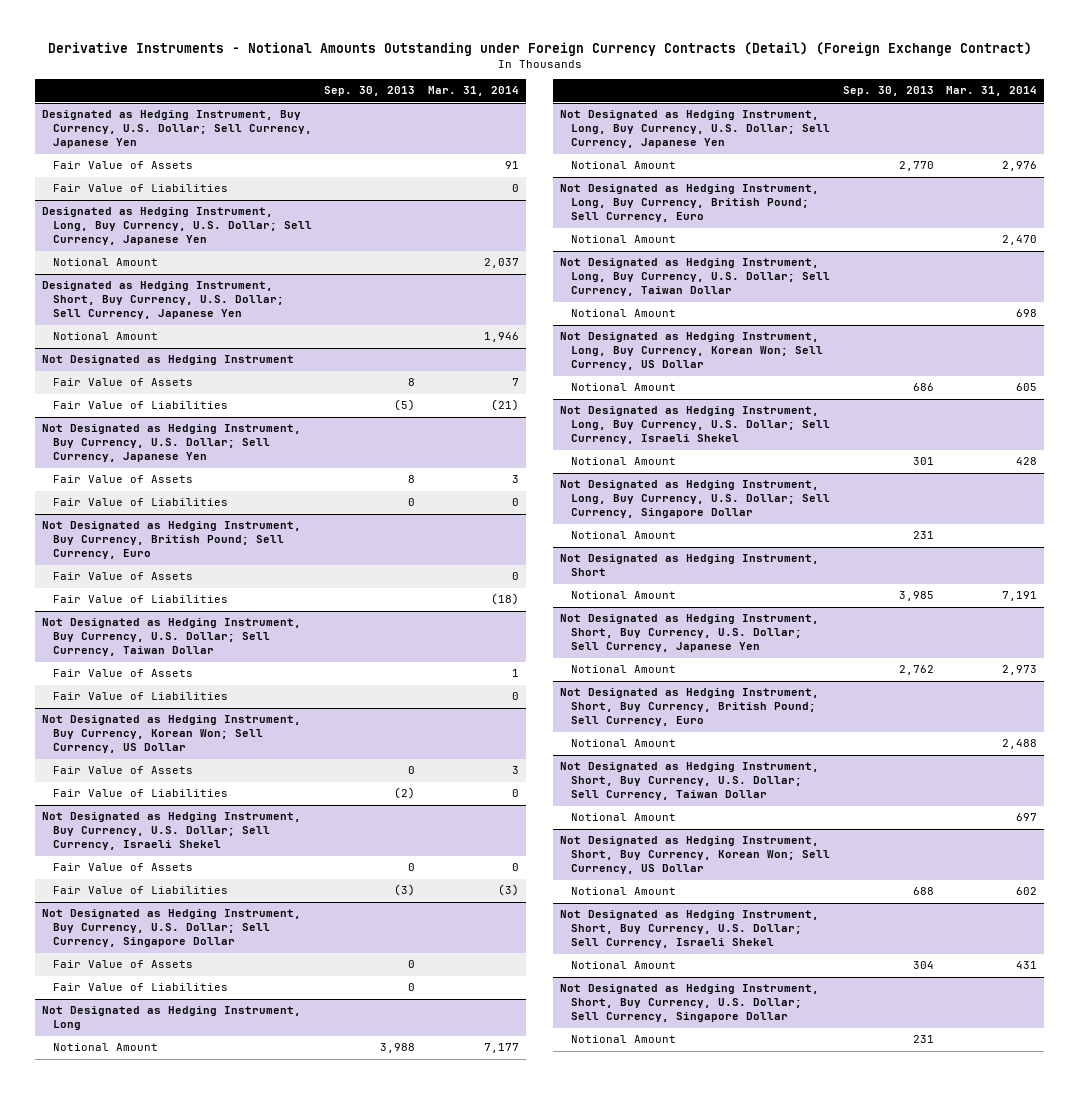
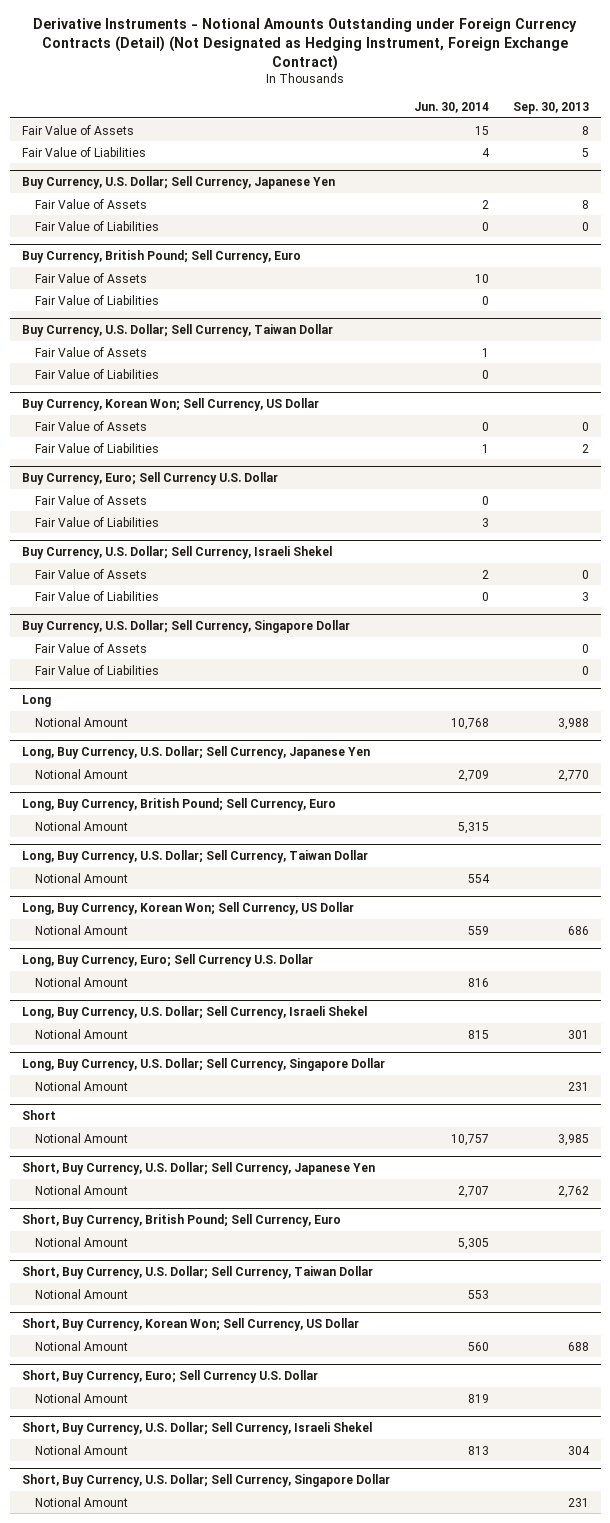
- Derivative Instruments - Notional Amounts Outstanding under Foreign Currency Contracts (Detail) (Foreign Exchange Contract)
+ Derivative Instruments - Notional Amounts Outstanding under Foreign Currency Contracts (Detail) (Not Designated as Hedging Instrument, Foreign Exchange Contract)
- | Sep. 30, 2013 | Mar. 31, 2014
+ | Jun. 30, 2014 | Sep. 30, 2013
- Designated as Hedging Instrument, Buy Currency, U.S. Dollar; Sell Currency, Japanese Yen
- Fair Value of Assets | | 91
- Fair Value of Liabilities | | 0
- Designated as Hedging Instrument, Long, Buy Currency, U.S. Dollar; Sell Currency, Japanese Yen
- Notional Amount | | 2,037
- Designated as Hedging Instrument, Short, Buy Currency, U.S. Dollar; Sell Currency, Japanese Yen
- Notional Amount | | 1,946
- Not Designated as Hedging Instrument
- Fair Value of Liabilities | (5) | (21)
- Not Designated as Hedging Instrument, Buy Currency, U.S. Dollar; Sell Currency, Japanese Yen
+ Fair Value of Liabilities | 4 | 5
+ Buy Currency, U.S. Dollar; Sell Currency, Japanese Yen
- Not Designated as Hedging Instrument, Buy Currency, British Pound; Sell Currency, Euro
+ Buy Currency, British Pound; Sell Currency, Euro
- Not Designated as Hedging Instrument, Buy Currency, U.S. Dollar; Sell Currency, Taiwan Dollar
+ Buy Currency, U.S. Dollar; Sell Currency, Taiwan Dollar
- Not Designated as Hedging Instrument, Buy Currency, Korean Won; Sell Currency, US Dollar
+ Buy Currency, Korean Won; Sell Currency, US Dollar
- Fair Value of Liabilities | (2) | 0
- Not Designated as Hedging Instrument, Buy Currency, U.S. Dollar; Sell Currency, Israeli Shekel
+ Fair Value of Liabilities | 1 | 2
+ Buy Currency, Euro; Sell Currency U.S. Dollar
+ Fair Value of Assets | 0 |
+ Fair Value of Liabilities | 3 |
+ Buy Currency, U.S. Dollar; Sell Currency, Israeli Shekel
- Fair Value of Liabilities | (3) | (3)
- Not Designated as Hedging Instrument, Buy Currency, U.S. Dollar; Sell Currency, Singapore Dollar
+ Fair Value of Liabilities | 0 | 3
+ Buy Currency, U.S. Dollar; Sell Currency, Singapore Dollar
- Not Designated as Hedging Instrument, Long
+ Long
- Not Designated as Hedging Instrument, Long, Buy Currency, U.S. Dollar; Sell Currency, Japanese Yen
+ Long, Buy Currency, U.S. Dollar; Sell Currency, Japanese Yen
- Not Designated as Hedging Instrument, Long, Buy Currency, British Pound; Sell Currency, Euro
+ Long, Buy Currency, British Pound; Sell Currency, Euro
- Not Designated as Hedging Instrument, Long, Buy Currency, U.S. Dollar; Sell Currency, Taiwan Dollar
+ Long, Buy Currency, U.S. Dollar; Sell Currency, Taiwan Dollar
- Not Designated as Hedging Instrument, Long, Buy Currency, Korean Won; Sell Currency, US Dollar
+ Long, Buy Currency, Korean Won; Sell Currency, US Dollar
- Not Designated as Hedging Instrument, Long, Buy Currency, U.S. Dollar; Sell Currency, Israeli Shekel
+ Long, Buy Currency, Euro; Sell Currency U.S. Dollar
+ Notional Amount | 816 |
+ Long, Buy Currency, U.S. Dollar; Sell Currency, Israeli Shekel
- Not Designated as Hedging Instrument, Long, Buy Currency, U.S. Dollar; Sell Currency, Singapore Dollar
+ Long, Buy Currency, U.S. Dollar; Sell Currency, Singapore Dollar
- Not Designated as Hedging Instrument, Short
+ Short
- Not Designated as Hedging Instrument, Short, Buy Currency, U.S. Dollar; Sell Currency, Japanese Yen
+ Short, Buy Currency, U.S. Dollar; Sell Currency, Japanese Yen
- Not Designated as Hedging Instrument, Short, Buy Currency, British Pound; Sell Currency, Euro
+ Short, Buy Currency, British Pound; Sell Currency, Euro
- Not Designated as Hedging Instrument, Short, Buy Currency, U.S. Dollar; Sell Currency, Taiwan Dollar
+ Short, Buy Currency, U.S. Dollar; Sell Currency, Taiwan Dollar
- Not Designated as Hedging Instrument, Short, Buy Currency, Korean Won; Sell Currency, US Dollar
+ Short, Buy Currency, Korean Won; Sell Currency, US Dollar
- Not Designated as Hedging Instrument, Short, Buy Currency, U.S. Dollar; Sell Currency, Israeli Shekel
+ Short, Buy Currency, Euro; Sell Currency U.S. Dollar
+ Notional Amount | 819 |
+ Short, Buy Currency, U.S. Dollar; Sell Currency, Israeli Shekel
- Not Designated as Hedging Instrument, Short, Buy Currency, U.S. Dollar; Sell Currency, Singapore Dollar
+ Short, Buy Currency, U.S. Dollar; Sell Currency, Singapore Dollar

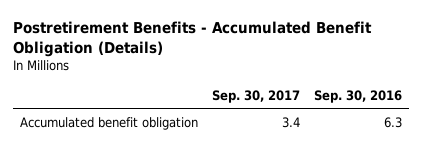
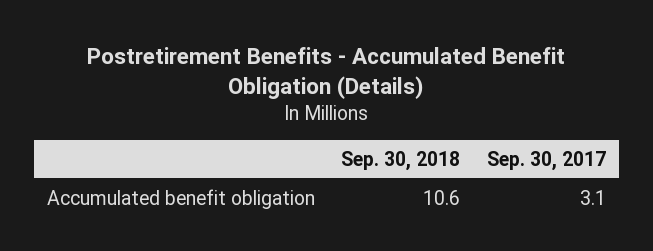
- | Sep. 30, 2017 | Sep. 30, 2016
+ | Sep. 30, 2018 | Sep. 30, 2017
- Accumulated benefit obligation | 3.4 | 6.3
+ Accumulated benefit obligation | 10.6 | 3.1

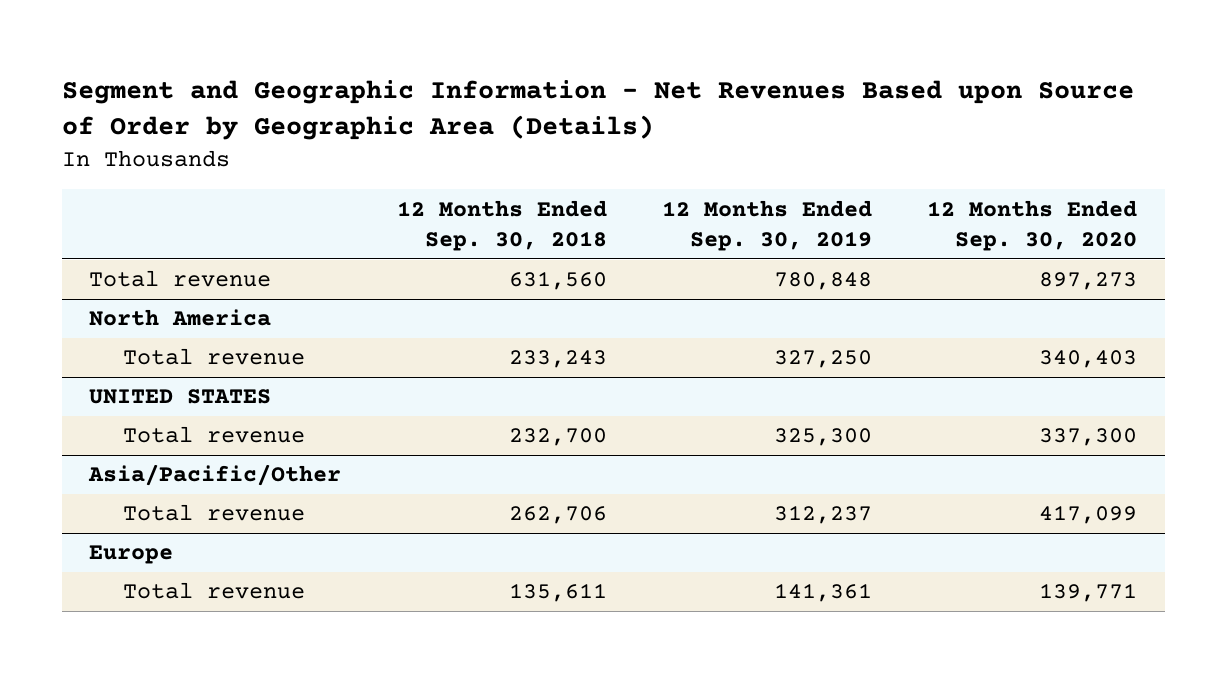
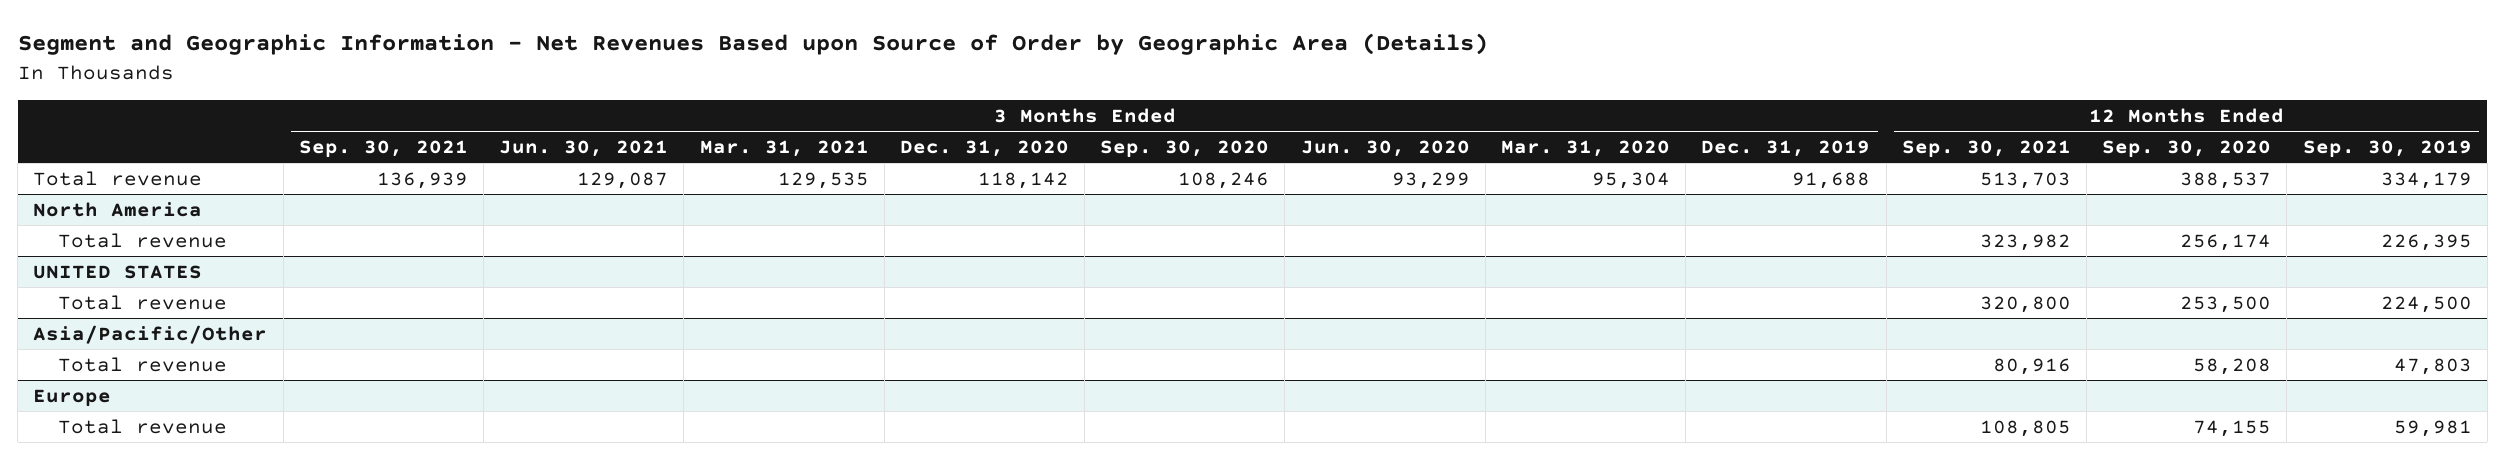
- | 12 Months Ended Sep. 30, 2018 | 12 Months Ended Sep. 30, 2019 | 12 Months Ended Sep. 30, 2020
+ | 3 Months Ended Sep. 30, 2021 | 3 Months Ended Jun. 30, 2021 | 3 Months Ended Mar. 31, 2021 | 3 Months Ended Dec. 31, 2020 | 3 Months Ended Sep. 30, 2020 | 3 Months Ended Jun. 30, 2020 | 3 Months Ended Mar. 31, 2020 | 3 Months Ended Dec. 31, 2019 | 12 Months Ended Sep. 30, 2021 | 12 Months Ended Sep. 30, 2020 | 12 Months Ended Sep. 30, 2019
- Total revenue | 631,560 | 780,848 | 897,273
+ Total revenue | 136,939 | 129,087 | 129,535 | 118,142 | 108,246 | 93,299 | 95,304 | 91,688 | 513,703 | 388,537 | 334,179
@ North America
- Total revenue | 233,243 | 327,250 | 340,403
+ Total revenue | | | | | | | | | 323,982 | 256,174 | 226,395
@ UNITED STATES
- Total revenue | 232,700 | 325,300 | 337,300
+ Total revenue | | | | | | | | | 320,800 | 253,500 | 224,500
@ Asia/Pacific/Other
- Total revenue | 262,706 | 312,237 | 417,099
+ Total revenue | | | | | | | | | 80,916 | 58,208 | 47,803
@ Europe
- Total revenue | 135,611 | 141,361 | 139,771
+ Total revenue | | | | | | | | | 108,805 | 74,155 | 59,981

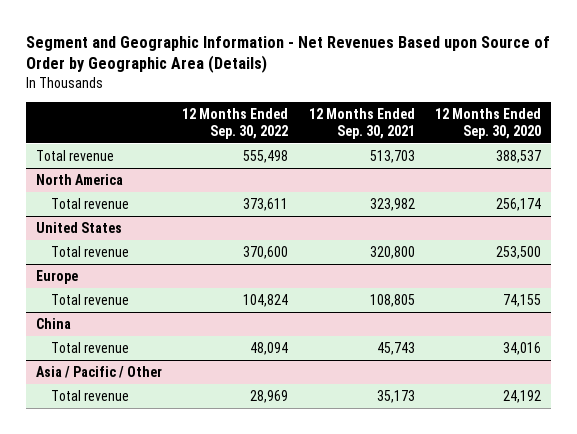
- | 3 Months Ended Sep. 30, 2021 | 3 Months Ended Jun. 30, 2021 | 3 Months Ended Mar. 31, 2021 | 3 Months Ended Dec. 31, 2020 | 3 Months Ended Sep. 30, 2020 | 3 Months Ended Jun. 30, 2020 | 3 Months Ended Mar. 31, 2020 | 3 Months Ended Dec. 31, 2019 | 12 Months Ended Sep. 30, 2021 | 12 Months Ended Sep. 30, 2020 | 12 Months Ended Sep. 30, 2019
+ | 12 Months Ended Sep. 30, 2022 | 12 Months Ended Sep. 30, 2021 | 12 Months Ended Sep. 30, 2020
- UNITED STATES
+ United States
- Asia/Pacific/Other
- Total revenue | | | | | | | | | 80,916 | 58,208 | 47,803
+ China
+ Total revenue | 48,094 | 45,743 | 34,016
+ Asia / Pacific / Other
+ Total revenue | 28,969 | 35,173 | 24,192

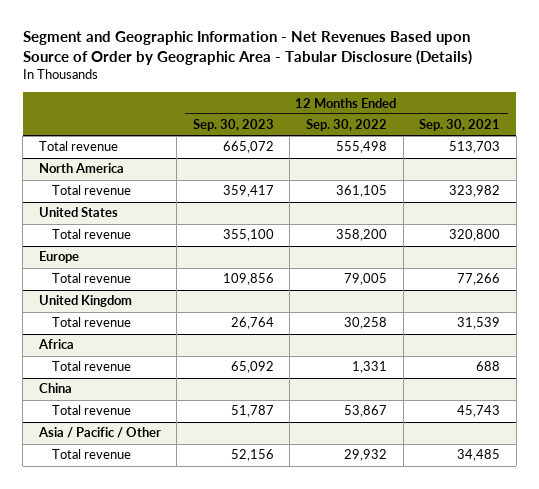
- Segment and Geographic Information - Net Revenues Based upon Source of Order by Geographic Area (Details)
+ Segment and Geographic Information - Net Revenues Based upon Source of Order by Geographic Area - Tabular Disclosure (Details)
- | 12 Months Ended Sep. 30, 2022 | 12 Months Ended Sep. 30, 2021 | 12 Months Ended Sep. 30, 2020
+ | 12 Months Ended Sep. 30, 2023 | 12 Months Ended Sep. 30, 2022 | 12 Months Ended Sep. 30, 2021
@ North America
- Total revenue | 373,611 | 323,982 | 256,174
+ Total revenue | 359,417 | 361,105 | 323,982
@ United States
- Total revenue | 370,600 | 320,800 | 253,500
+ Total revenue | 355,100 | 358,200 | 320,800
@ Europe
- Total revenue | 104,824 | 108,805 | 74,155
+ Total revenue | 109,856 | 79,005 | 77,266
+ United Kingdom
+ Total revenue | 26,764 | 30,258 | 31,539
+ Africa
+ Total revenue | 65,092 | 1,331 | 688
@ China
- Total revenue | 48,094 | 45,743 | 34,016
+ Total revenue | 51,787 | 53,867 | 45,743
@ Asia / Pacific / Other
- Total revenue | 28,969 | 35,173 | 24,192
+ Total revenue | 52,156 | 29,932 | 34,485

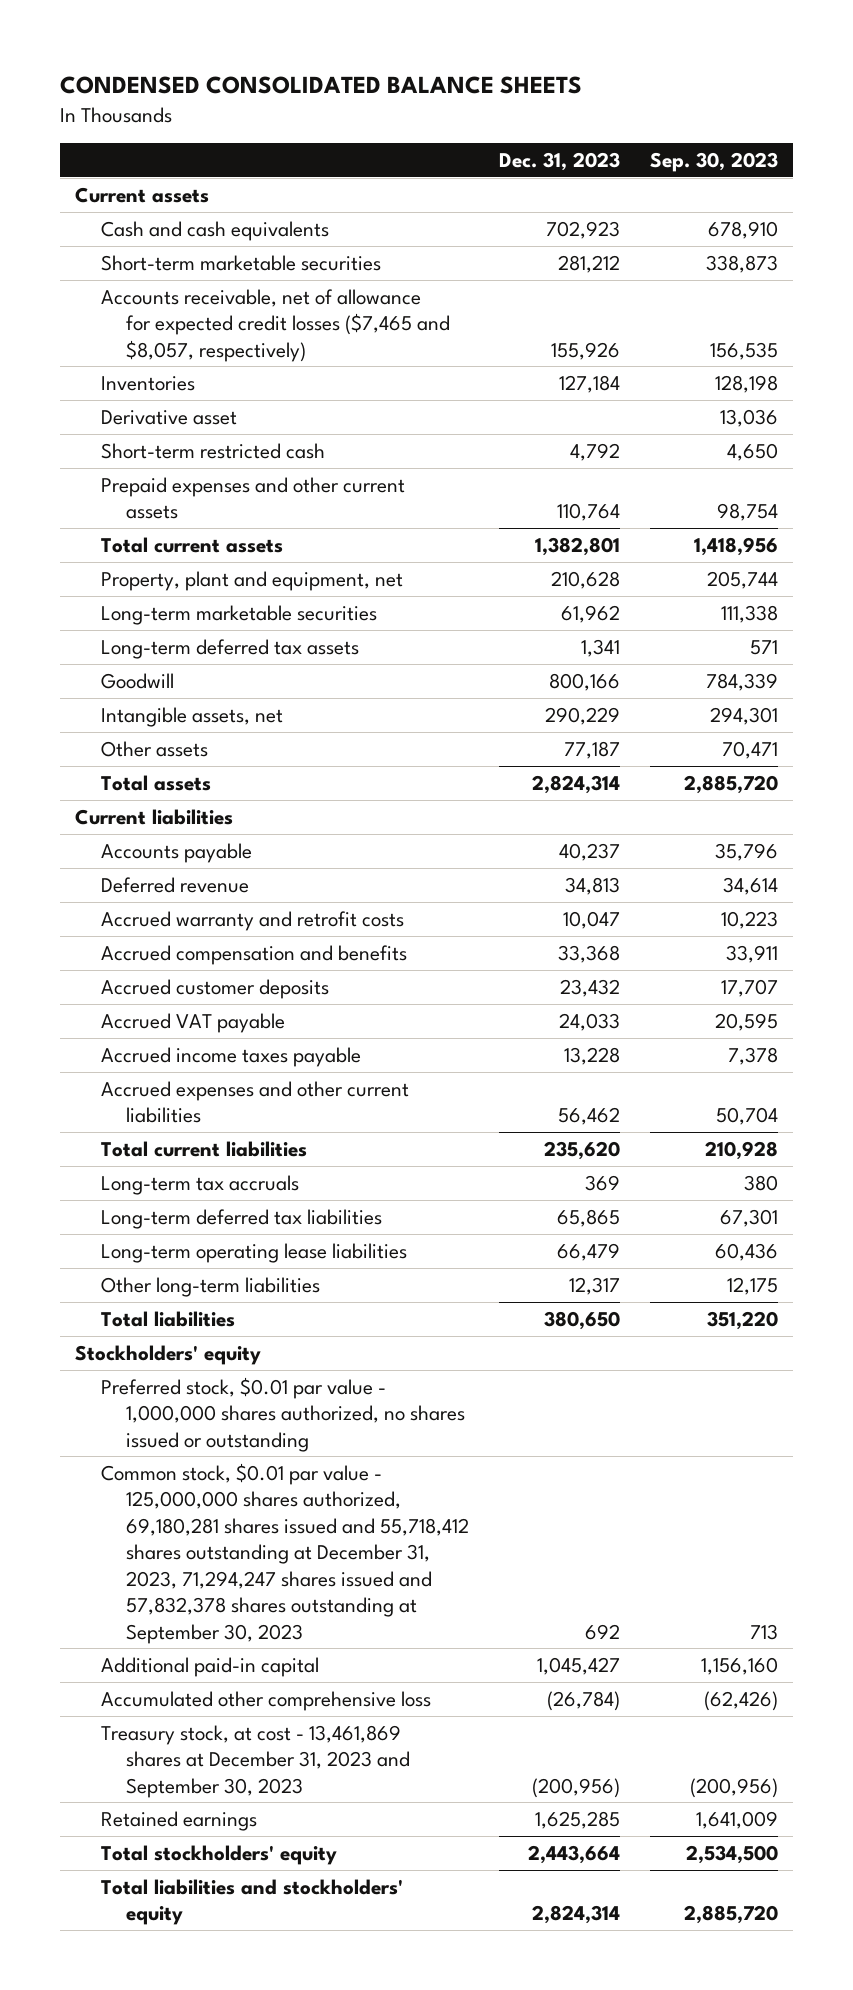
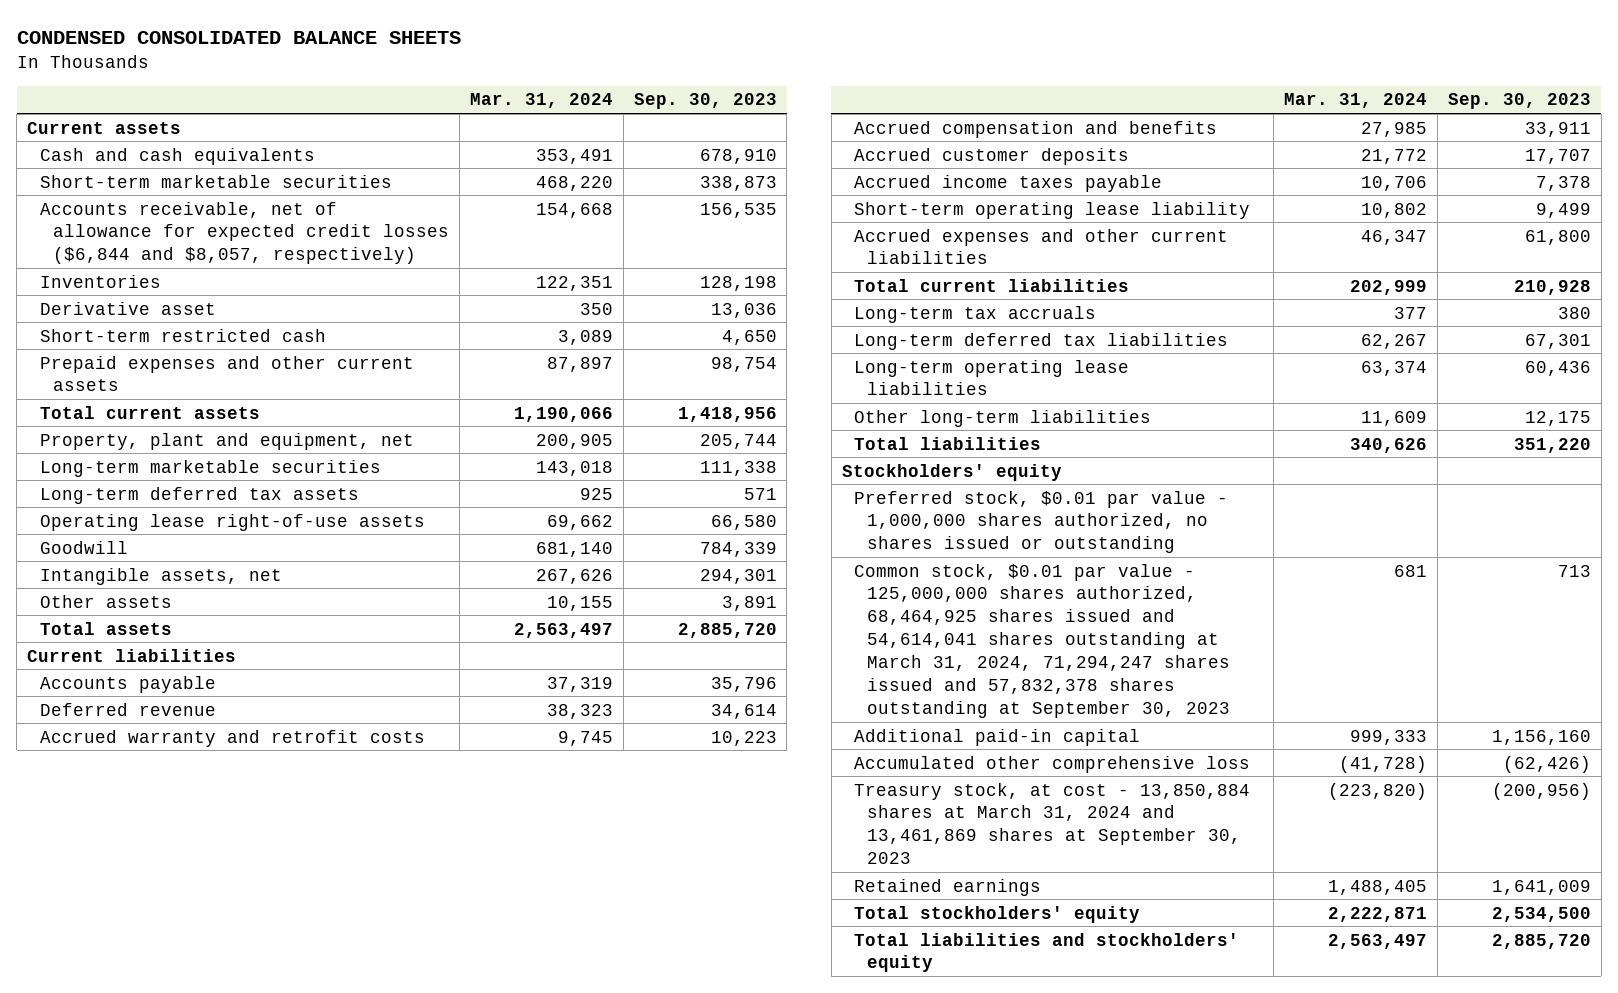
- | Dec. 31, 2023 | Sep. 30, 2023
+ | Mar. 31, 2024 | Sep. 30, 2023
- Accounts receivable, net of allowance for expected credit losses ($7,465 and $8,057, respectively) | 155,926 | 156,535
+ Accounts receivable, net of allowance for expected credit losses ($6,844 and $8,057, respectively) | 154,668 | 156,535
+ Operating lease right-of-use assets | 69,662 | 66,580
- Other assets | 77,187 | 70,471
+ Other assets | 10,155 | 3,891
- Accrued VAT payable | 24,033 | 20,595
- Accrued expenses and other current liabilities | 56,462 | 50,704
+ Short-term operating lease liability | 10,802 | 9,499
+ Accrued expenses and other current liabilities | 46,347 | 61,800
- Common stock, $0.01 par value - 125,000,000 shares authorized, 69,180,281 shares issued and 55,718,412 shares outstanding at December 31, 2023, 71,294,247 shares issued and 57,832,378 shares outstanding at September 30, 2023 | 692 | 713
+ Common stock, $0.01 par value - 125,000,000 shares authorized, 68,464,925 shares issued and 54,614,041 shares outstanding at March 31, 2024, 71,294,247 shares issued and 57,832,378 shares outstanding at September 30, 2023 | 681 | 713
- Treasury stock, at cost - 13,461,869 shares at December 31, 2023 and September 30, 2023 | (200,956) | (200,956)
+ Treasury stock, at cost - 13,850,884 shares at March 31, 2024 and 13,461,869 shares at September 30, 2023 | (223,820) | (200,956)

